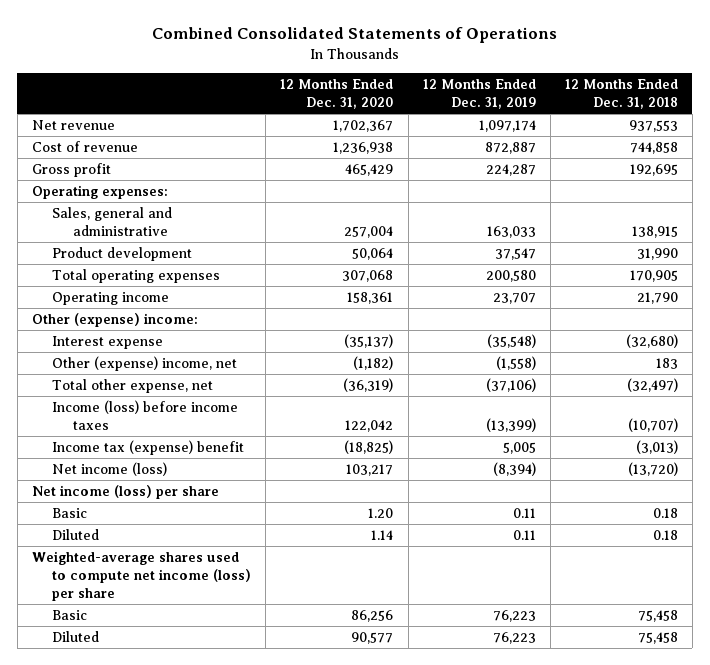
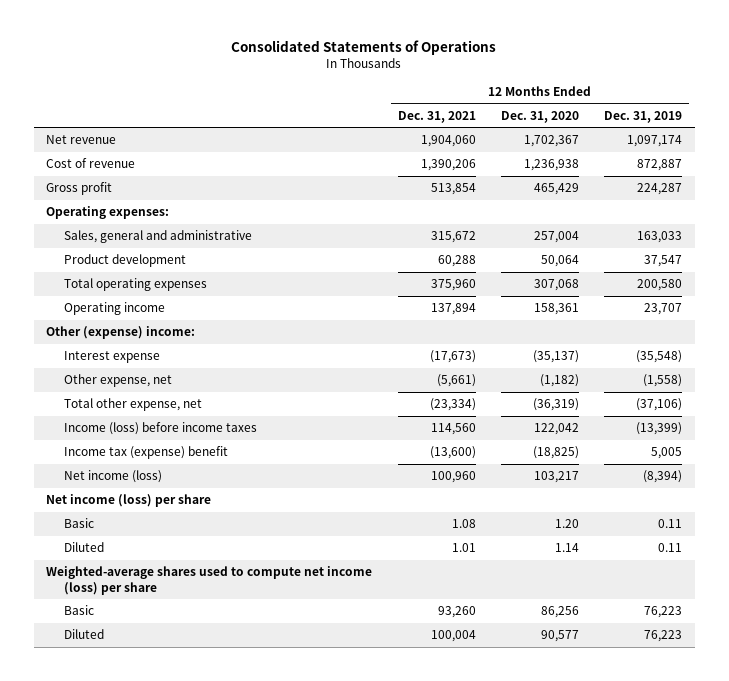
- Combined Consolidated Statements of Operations
+ Consolidated Statements of Operations
- | 12 Months Ended Dec. 31, 2020 | 12 Months Ended Dec. 31, 2019 | 12 Months Ended Dec. 31, 2018
+ | 12 Months Ended Dec. 31, 2021 | 12 Months Ended Dec. 31, 2020 | 12 Months Ended Dec. 31, 2019
- Other (expense) income, net | (1,182) | (1,558) | 183
+ Other expense, net | (5,661) | (1,182) | (1,558)

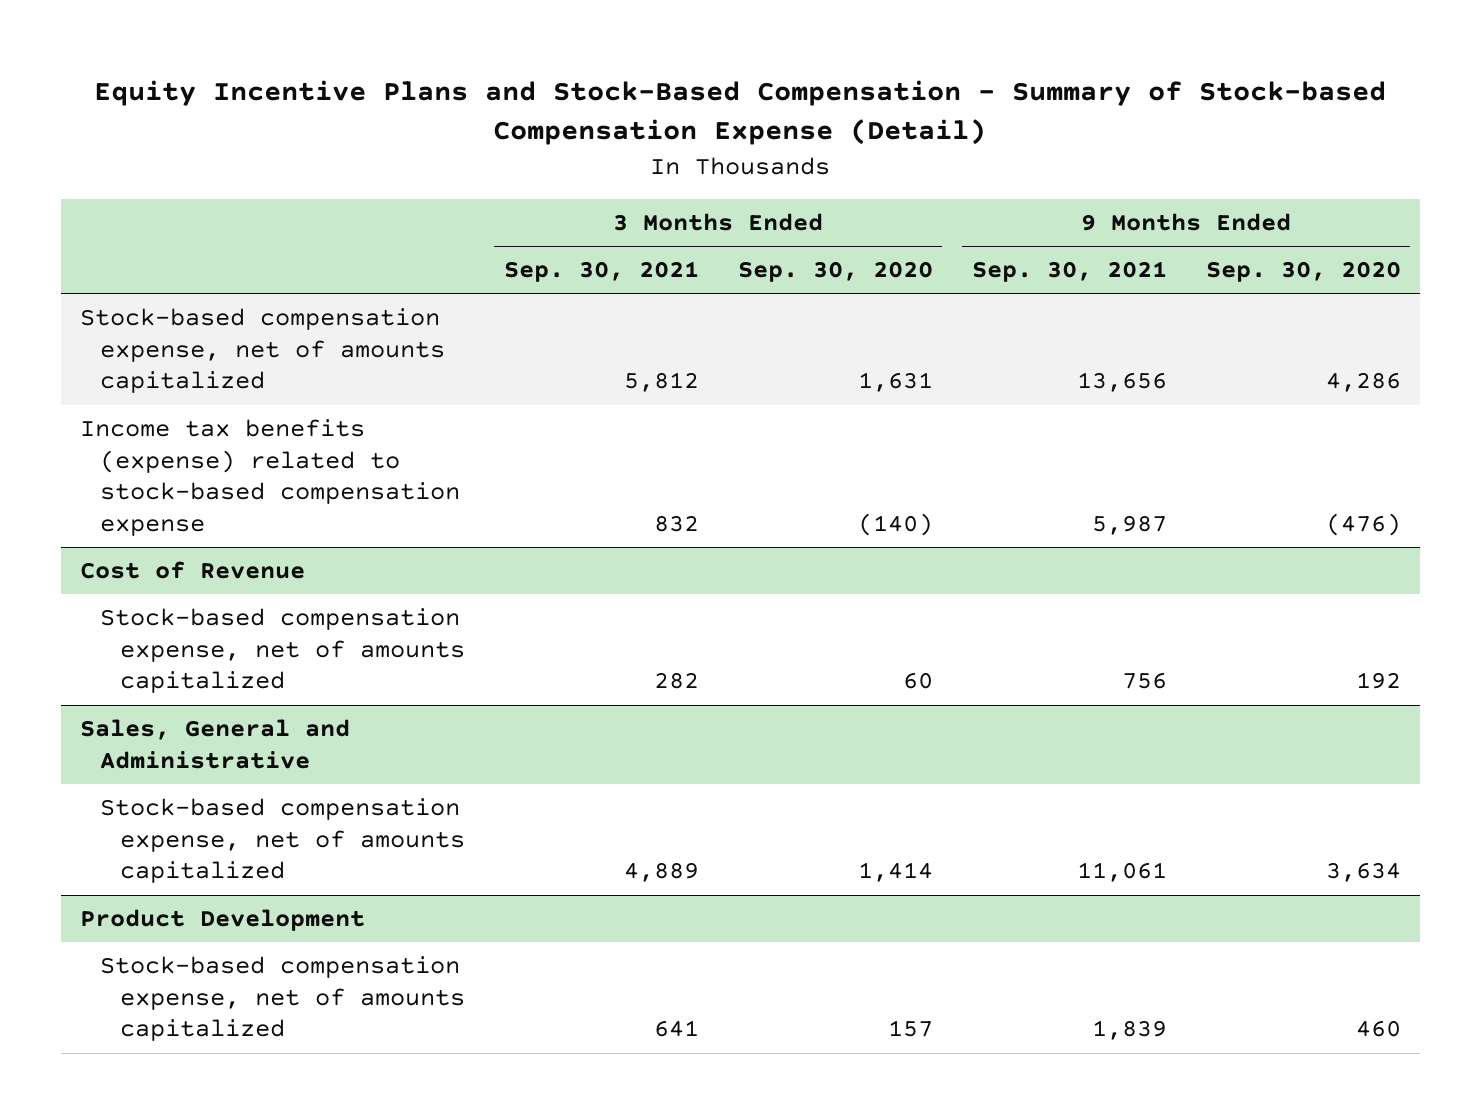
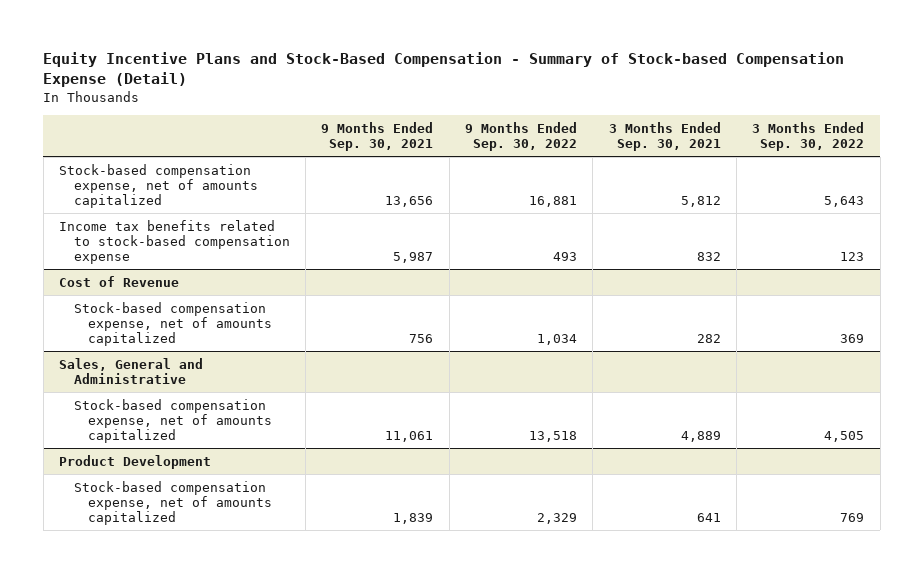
- | 3 Months Ended Sep. 30, 2021 | 3 Months Ended Sep. 30, 2020 | 9 Months Ended Sep. 30, 2021 | 9 Months Ended Sep. 30, 2020
+ | 9 Months Ended Sep. 30, 2021 | 9 Months Ended Sep. 30, 2022 | 3 Months Ended Sep. 30, 2021 | 3 Months Ended Sep. 30, 2022
- Income tax benefits (expense) related to stock-based compensation expense | 832 | (140) | 5,987 | (476)
+ Income tax benefits related to stock-based compensation expense | 5,987 | 493 | 832 | 123

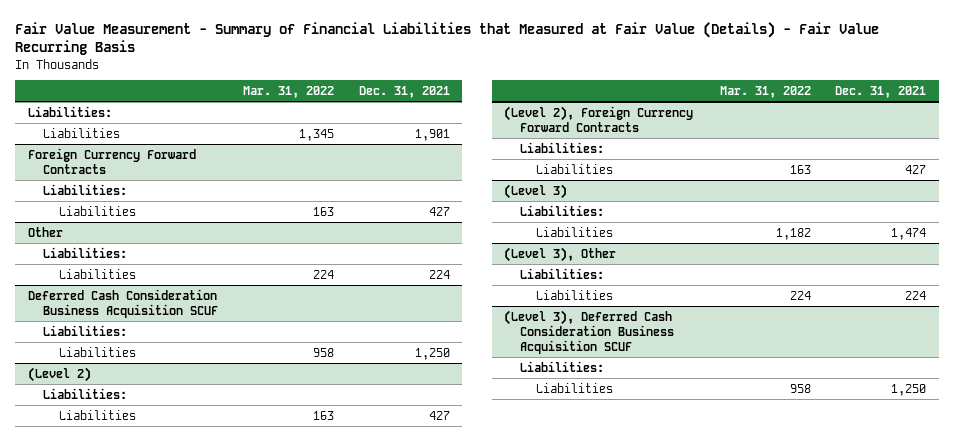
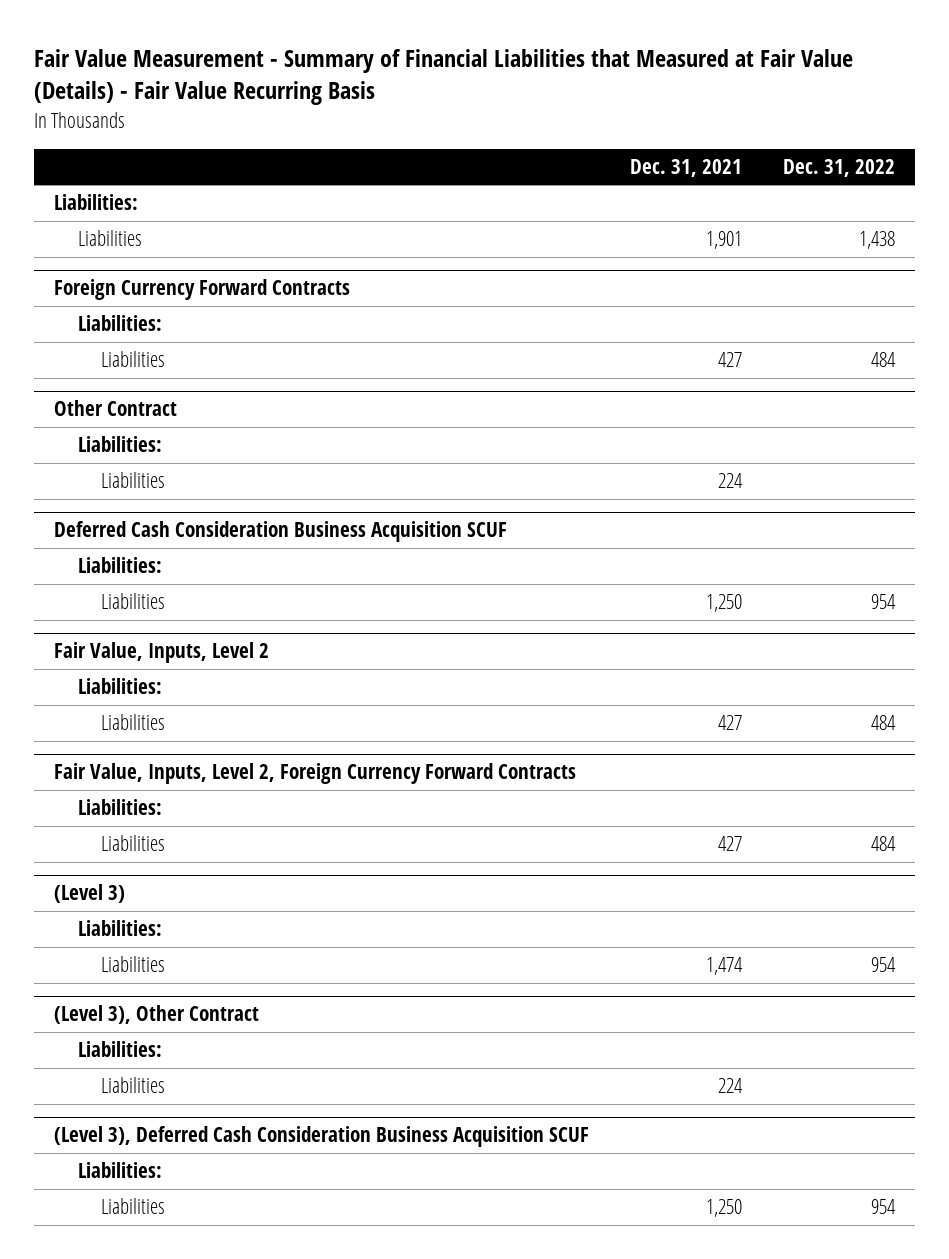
- | Mar. 31, 2022 | Dec. 31, 2021
+ | Dec. 31, 2021 | Dec. 31, 2022
- Other
+ Other Contract
- (Level 2)
+ Fair Value, Inputs, Level 2
- (Level 2), Foreign Currency Forward Contracts
+ Fair Value, Inputs, Level 2, Foreign Currency Forward Contracts
- (Level 3), Other
+ (Level 3), Other Contract

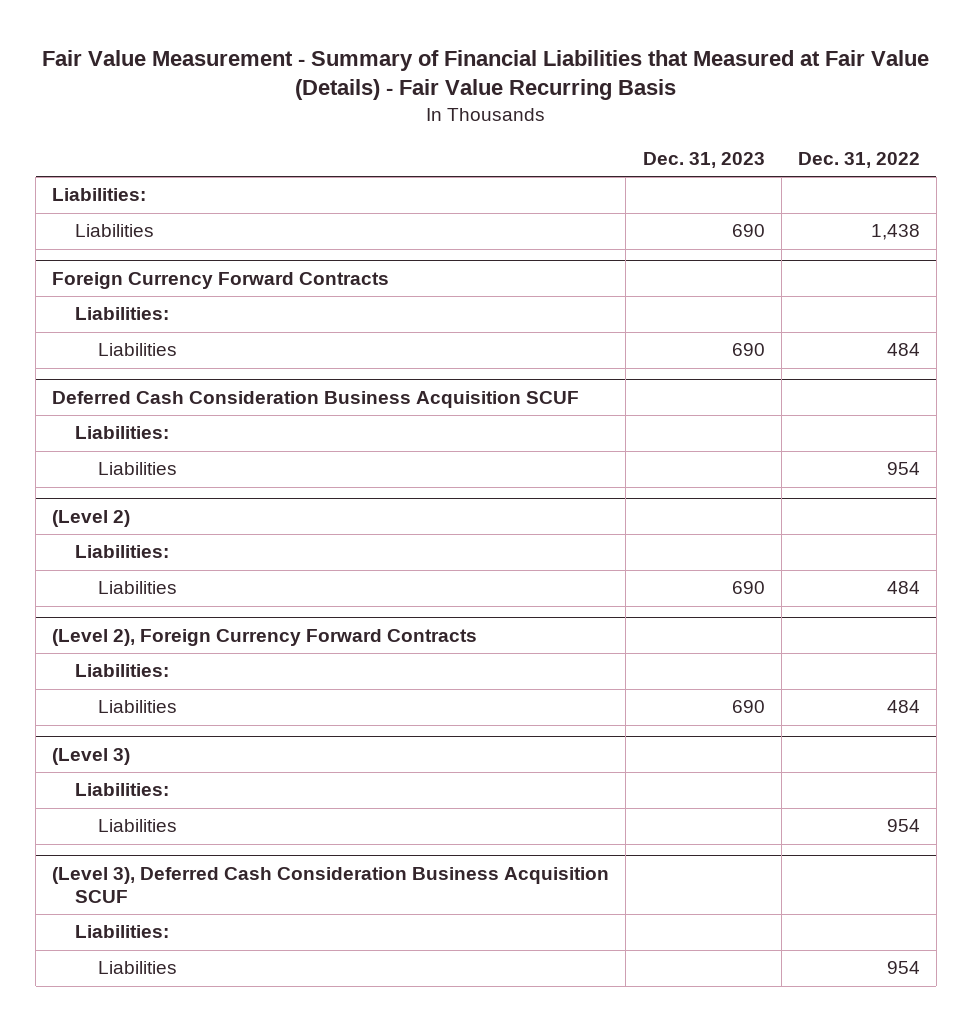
- | Dec. 31, 2021 | Dec. 31, 2022
+ | Dec. 31, 2023 | Dec. 31, 2022
- Other Contract
- Liabilities:
- Liabilities | 224 |
- Fair Value, Inputs, Level 2
+ (Level 2)
- Fair Value, Inputs, Level 2, Foreign Currency Forward Contracts
+ (Level 2), Foreign Currency Forward Contracts
- (Level 3), Other Contract
- Liabilities:
- Liabilities | 224 |

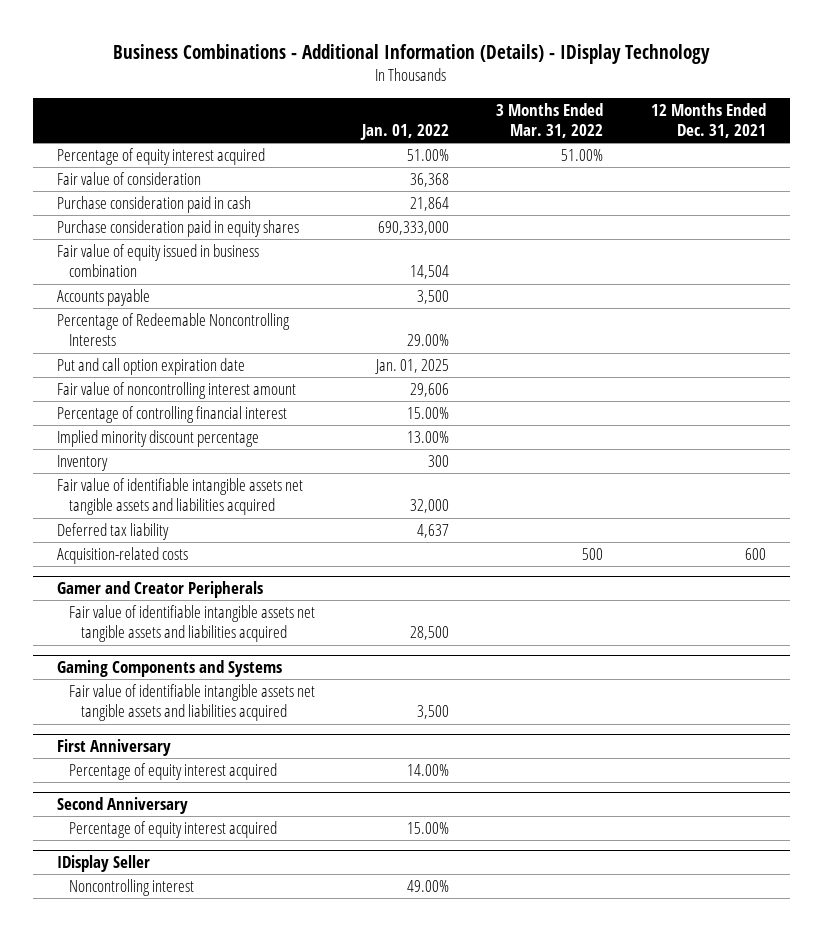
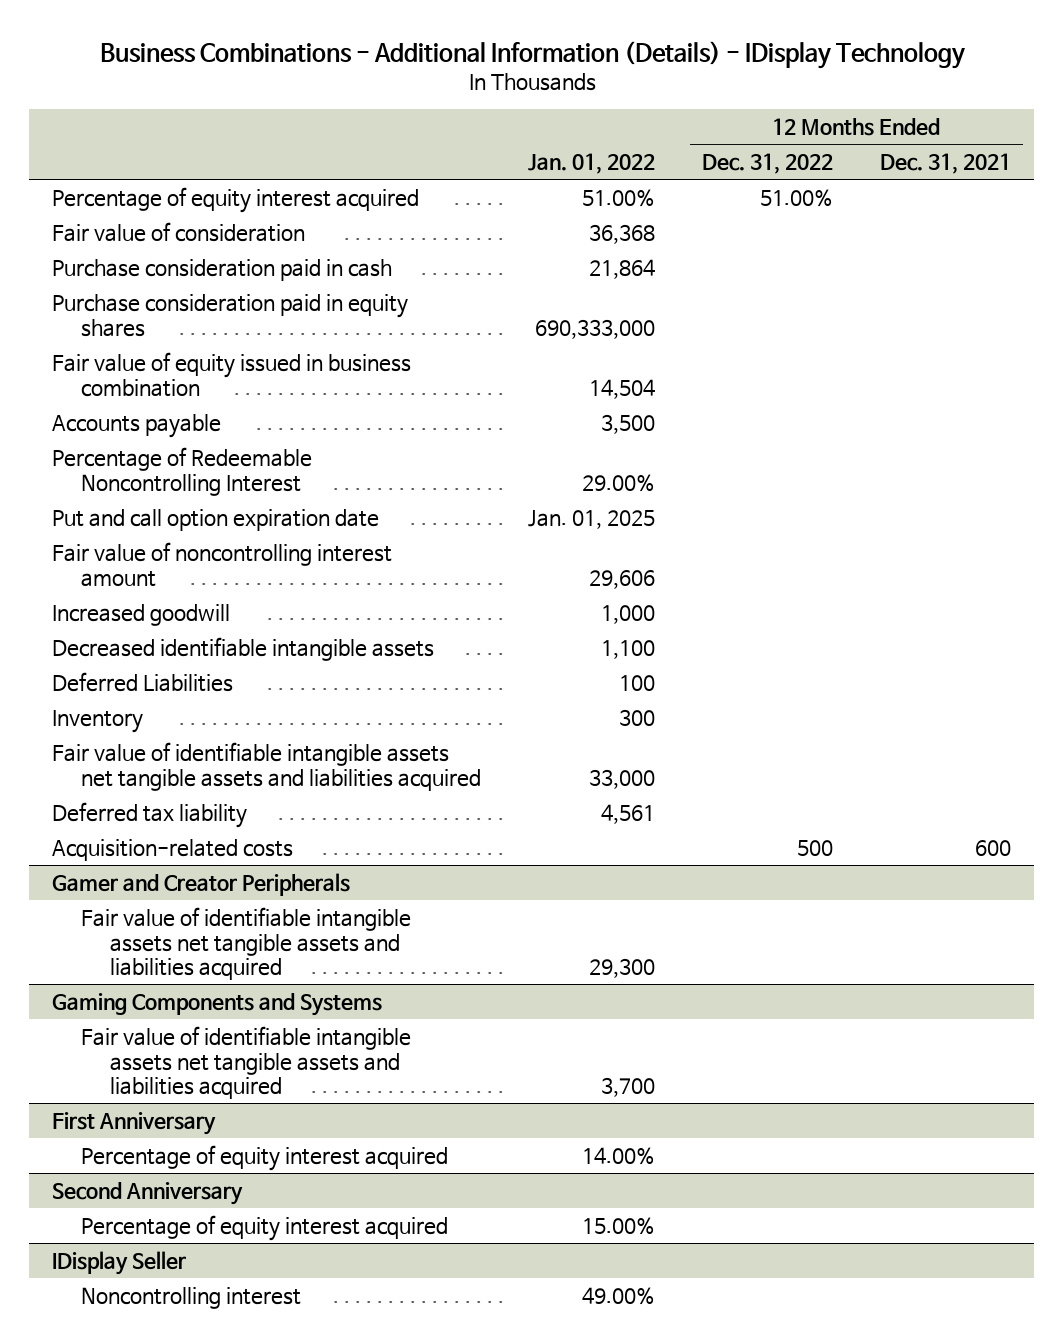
- | Jan. 01, 2022 | 3 Months Ended Mar. 31, 2022 | 12 Months Ended Dec. 31, 2021
+ | Jan. 01, 2022 | 12 Months Ended Dec. 31, 2022 | 12 Months Ended Dec. 31, 2021
- Percentage of Redeemable Noncontrolling Interests | 29.00% | |
+ Percentage of Redeemable Noncontrolling Interest | 29.00% | |
- Percentage of controlling financial interest | 15.00% | |
- Implied minority discount percentage | 13.00% | |
+ Increased goodwill | 1,000 | |
+ Decreased identifiable intangible assets | 1,100 | |
+ Deferred Liabilities | 100 | |
- Fair value of identifiable intangible assets net tangible assets and liabilities acquired | 32,000 | |
- Deferred tax liability | 4,637 | |
+ Fair value of identifiable intangible assets net tangible assets and liabilities acquired | 33,000 | |
+ Deferred tax liability | 4,561 | |
@ Gamer and Creator Peripherals
- Fair value of identifiable intangible assets net tangible assets and liabilities acquired | 28,500 | |
+ Fair value of identifiable intangible assets net tangible assets and liabilities acquired | 29,300 | |
@ Gaming Components and Systems
- Fair value of identifiable intangible assets net tangible assets and liabilities acquired | 3,500 | |
+ Fair value of identifiable intangible assets net tangible assets and liabilities acquired | 3,700 | |

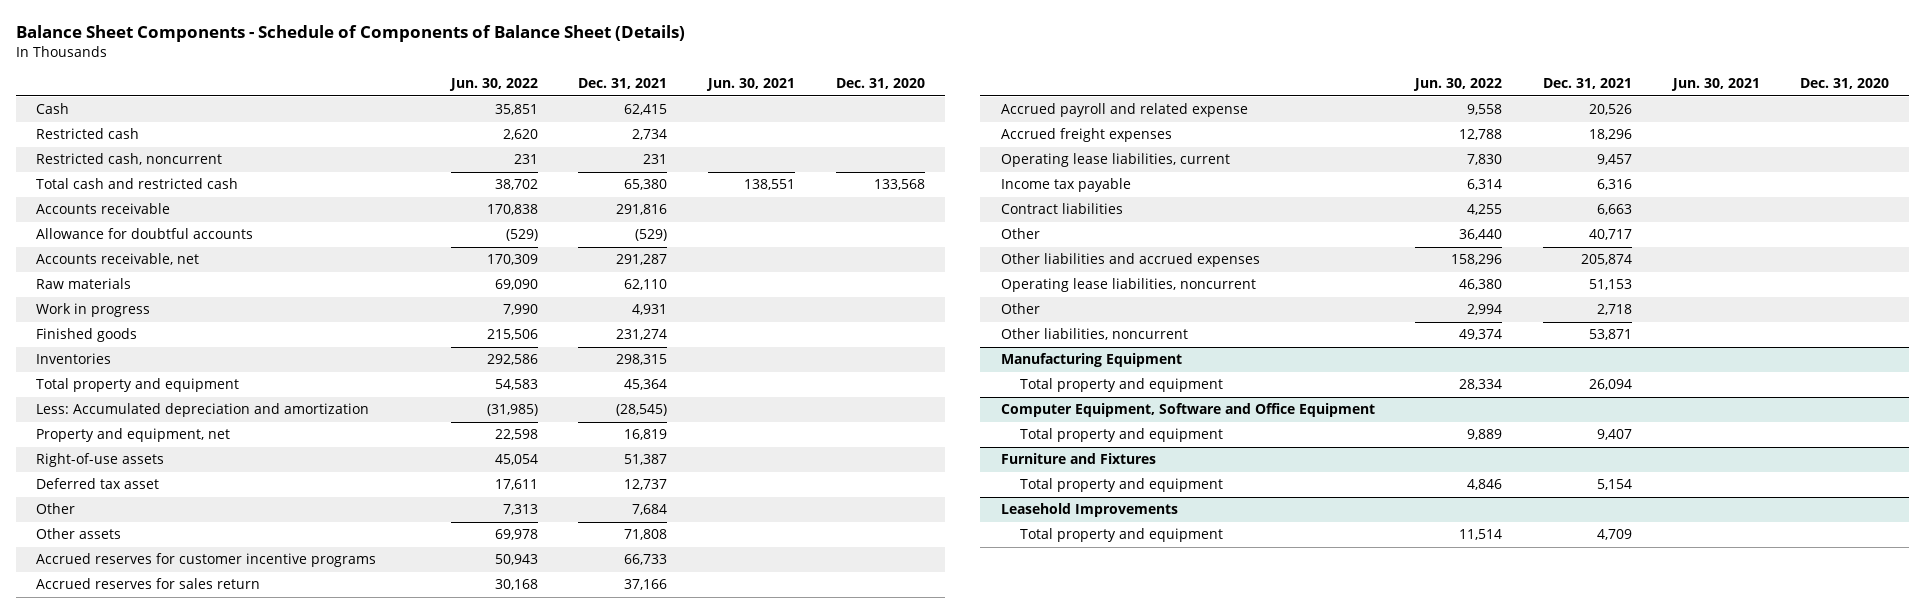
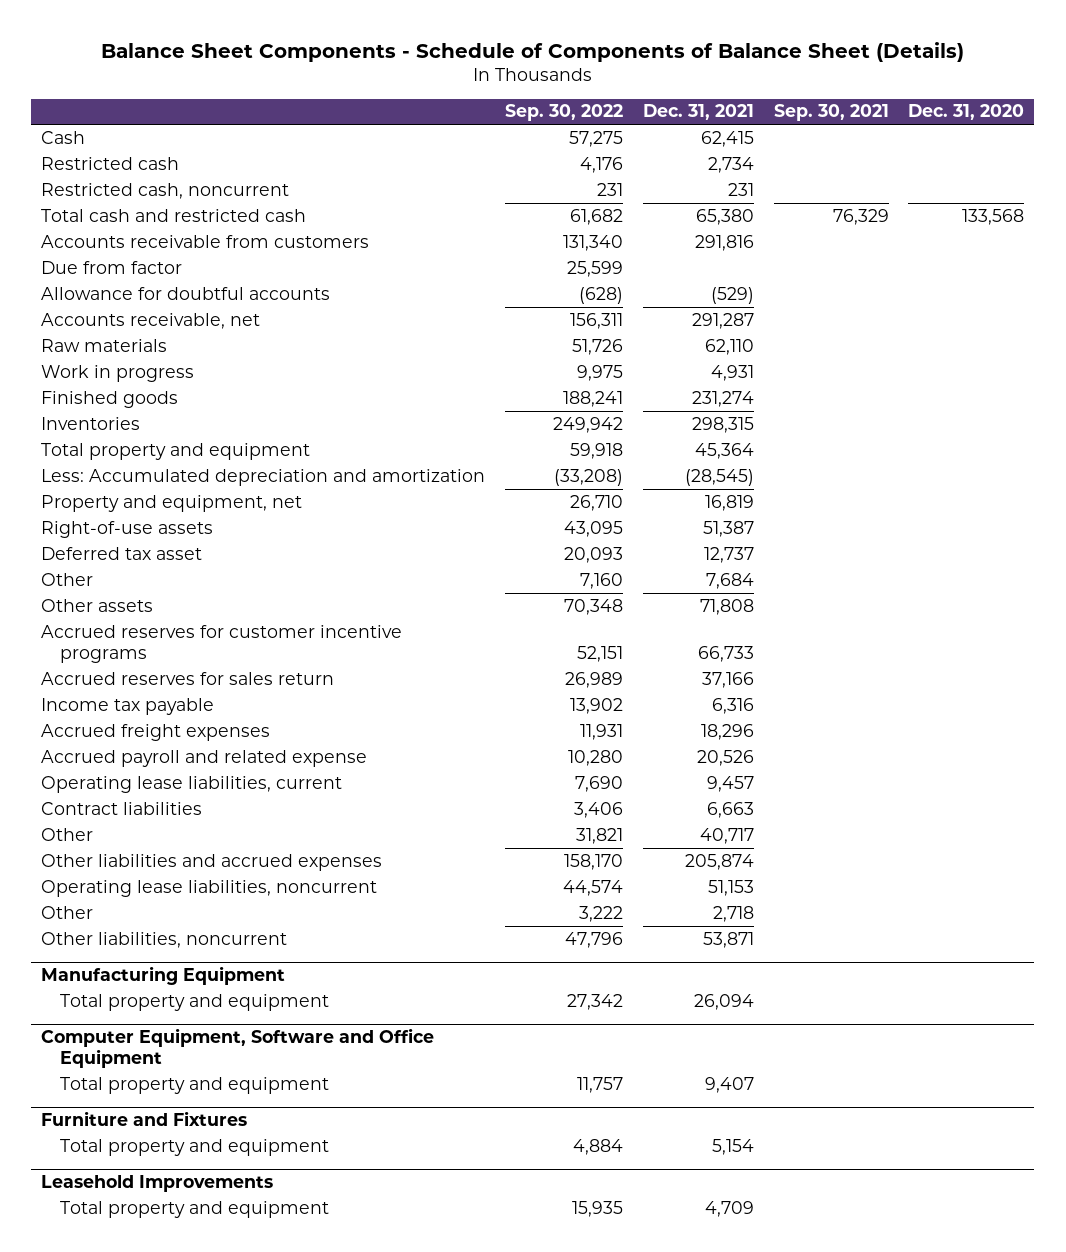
- | Jun. 30, 2022 | Dec. 31, 2021 | Jun. 30, 2021 | Dec. 31, 2020
+ | Sep. 30, 2022 | Dec. 31, 2021 | Sep. 30, 2021 | Dec. 31, 2020
- Accounts receivable | 170,838 | 291,816 | |
+ Accounts receivable from customers | 131,340 | 291,816 | |
+ Due from factor | 25,599 | | |
moved up: Income tax payable | 13,902 | 6,316 | |
moved down: Accrued payroll and related expense | 10,280 | 20,526 | |

